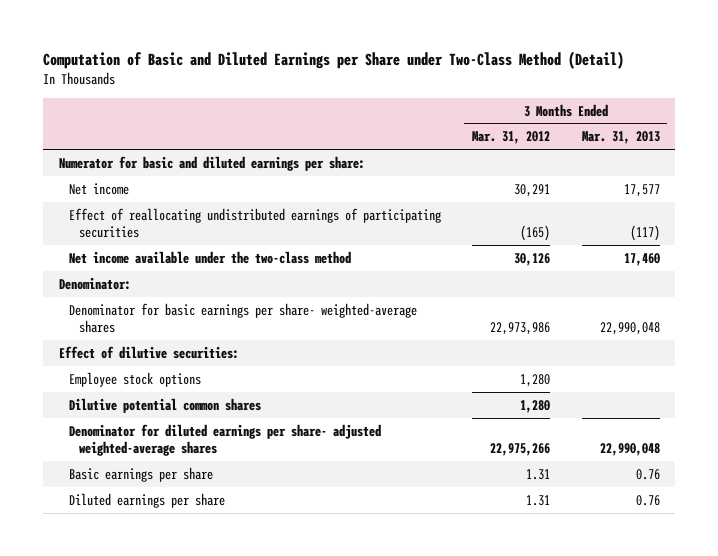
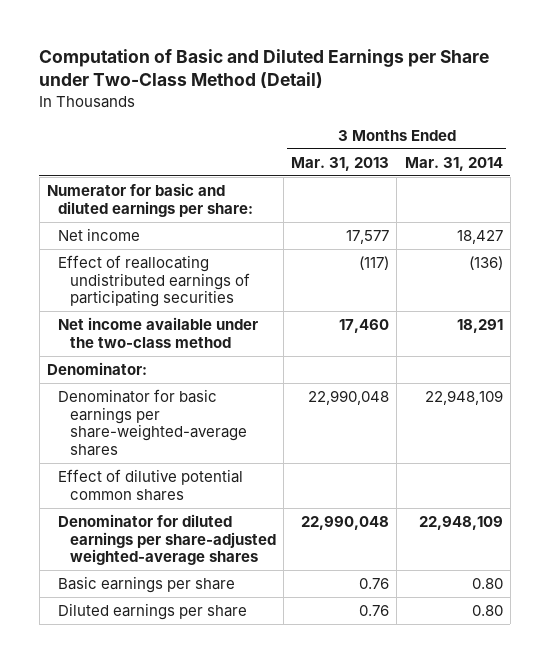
- | 3 Months Ended Mar. 31, 2012 | 3 Months Ended Mar. 31, 2013
+ | 3 Months Ended Mar. 31, 2013 | 3 Months Ended Mar. 31, 2014
- Denominator for basic earnings per share- weighted-average shares | 22,973,986 | 22,990,048
- Effect of dilutive securities:
- Employee stock options | 1,280 |
- Dilutive potential common shares | 1,280 |
- Denominator for diluted earnings per share- adjusted weighted-average shares | 22,975,266 | 22,990,048
+ Denominator for basic earnings per share-weighted-average shares | 22,990,048 | 22,948,109
+ Effect of dilutive potential common shares
+ Denominator for diluted earnings per share-adjusted weighted-average shares | 22,990,048 | 22,948,109

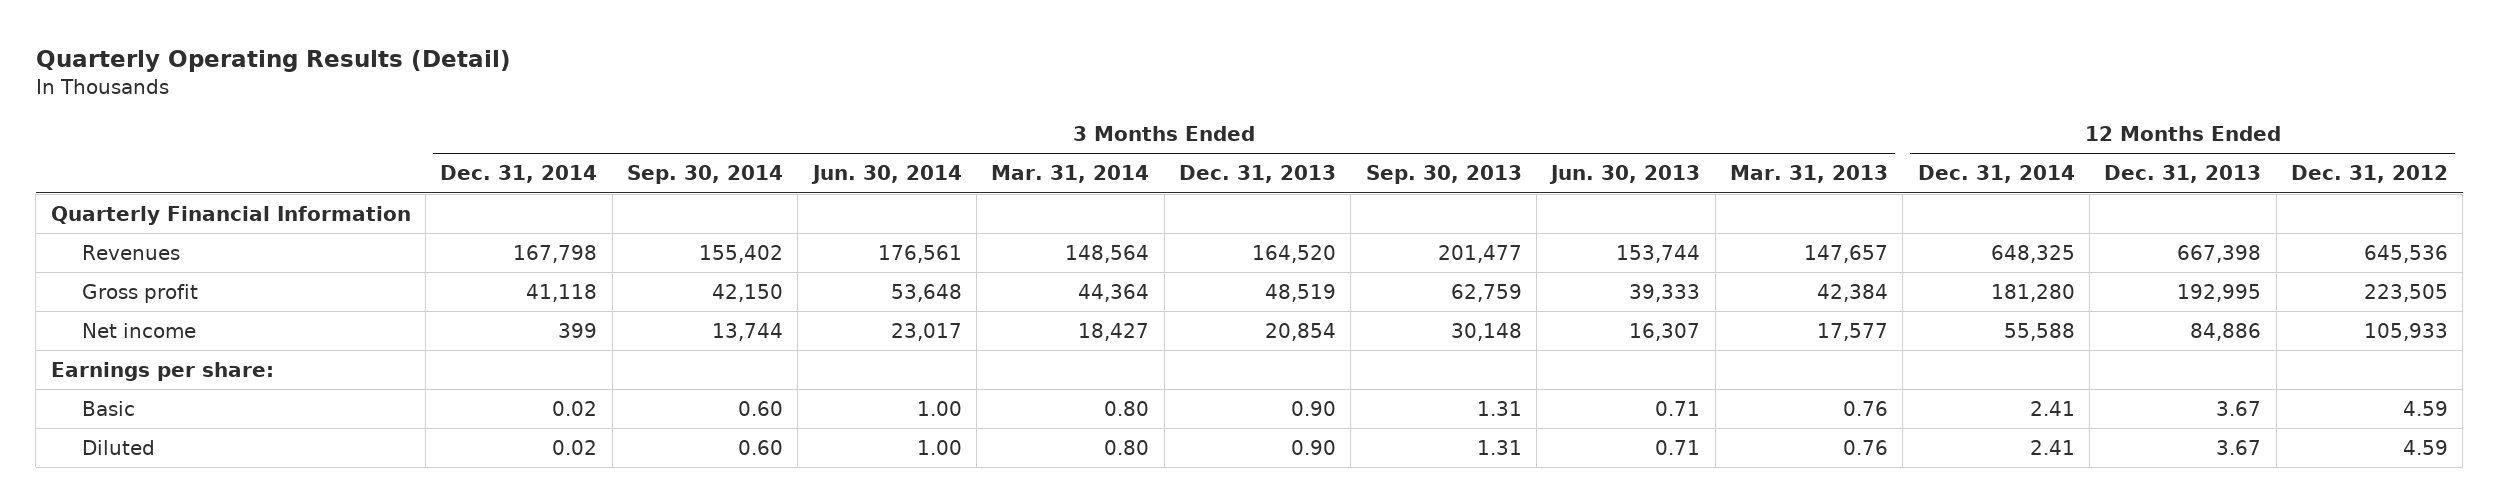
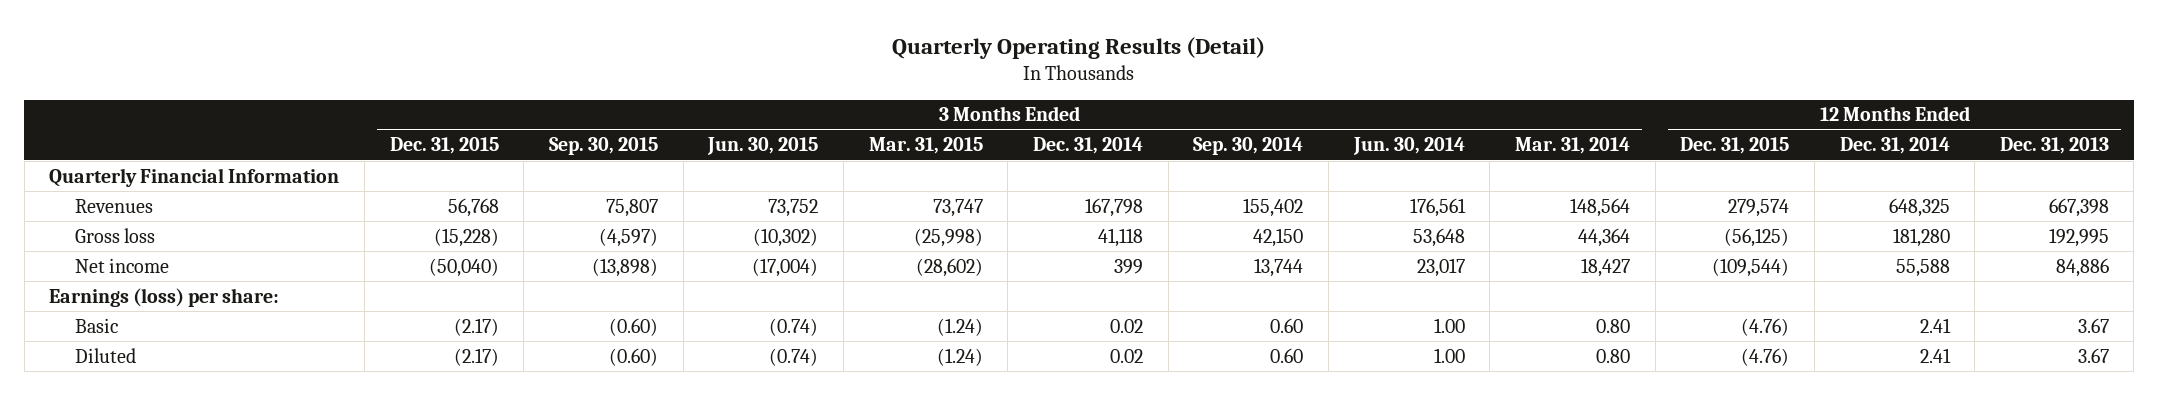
- | 3 Months Ended Dec. 31, 2014 | 3 Months Ended Sep. 30, 2014 | 3 Months Ended Jun. 30, 2014 | 3 Months Ended Mar. 31, 2014 | 3 Months Ended Dec. 31, 2013 | 3 Months Ended Sep. 30, 2013 | 3 Months Ended Jun. 30, 2013 | 3 Months Ended Mar. 31, 2013 | 12 Months Ended Dec. 31, 2014 | 12 Months Ended Dec. 31, 2013 | 12 Months Ended Dec. 31, 2012
+ | 3 Months Ended Dec. 31, 2015 | 3 Months Ended Sep. 30, 2015 | 3 Months Ended Jun. 30, 2015 | 3 Months Ended Mar. 31, 2015 | 3 Months Ended Dec. 31, 2014 | 3 Months Ended Sep. 30, 2014 | 3 Months Ended Jun. 30, 2014 | 3 Months Ended Mar. 31, 2014 | 12 Months Ended Dec. 31, 2015 | 12 Months Ended Dec. 31, 2014 | 12 Months Ended Dec. 31, 2013
- Gross profit | 41,118 | 42,150 | 53,648 | 44,364 | 48,519 | 62,759 | 39,333 | 42,384 | 181,280 | 192,995 | 223,505
+ Gross loss | (15,228) | (4,597) | (10,302) | (25,998) | 41,118 | 42,150 | 53,648 | 44,364 | (56,125) | 181,280 | 192,995
- Earnings per share:
+ Earnings (loss) per share:

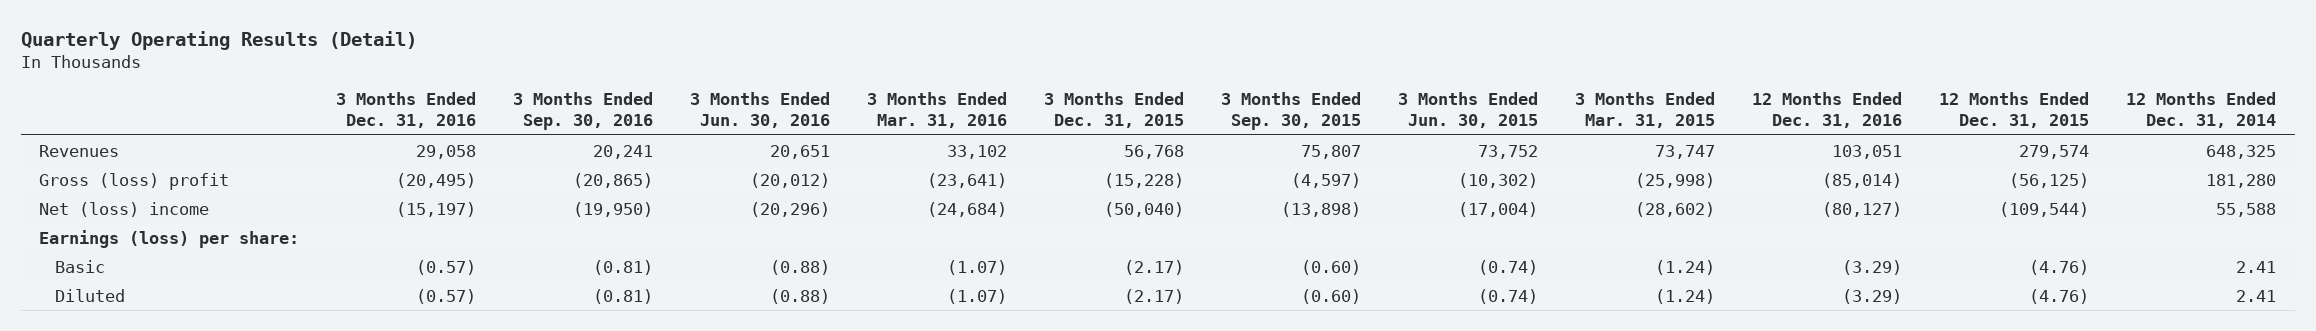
- | 3 Months Ended Dec. 31, 2015 | 3 Months Ended Sep. 30, 2015 | 3 Months Ended Jun. 30, 2015 | 3 Months Ended Mar. 31, 2015 | 3 Months Ended Dec. 31, 2014 | 3 Months Ended Sep. 30, 2014 | 3 Months Ended Jun. 30, 2014 | 3 Months Ended Mar. 31, 2014 | 12 Months Ended Dec. 31, 2015 | 12 Months Ended Dec. 31, 2014 | 12 Months Ended Dec. 31, 2013
+ | 3 Months Ended Dec. 31, 2016 | 3 Months Ended Sep. 30, 2016 | 3 Months Ended Jun. 30, 2016 | 3 Months Ended Mar. 31, 2016 | 3 Months Ended Dec. 31, 2015 | 3 Months Ended Sep. 30, 2015 | 3 Months Ended Jun. 30, 2015 | 3 Months Ended Mar. 31, 2015 | 12 Months Ended Dec. 31, 2016 | 12 Months Ended Dec. 31, 2015 | 12 Months Ended Dec. 31, 2014
- Quarterly Financial Information
- Gross loss | (15,228) | (4,597) | (10,302) | (25,998) | 41,118 | 42,150 | 53,648 | 44,364 | (56,125) | 181,280 | 192,995
- Net income | (50,040) | (13,898) | (17,004) | (28,602) | 399 | 13,744 | 23,017 | 18,427 | (109,544) | 55,588 | 84,886
+ Gross (loss) profit | (20,495) | (20,865) | (20,012) | (23,641) | (15,228) | (4,597) | (10,302) | (25,998) | (85,014) | (56,125) | 181,280
+ Net (loss) income | (15,197) | (19,950) | (20,296) | (24,684) | (50,040) | (13,898) | (17,004) | (28,602) | (80,127) | (109,544) | 55,588

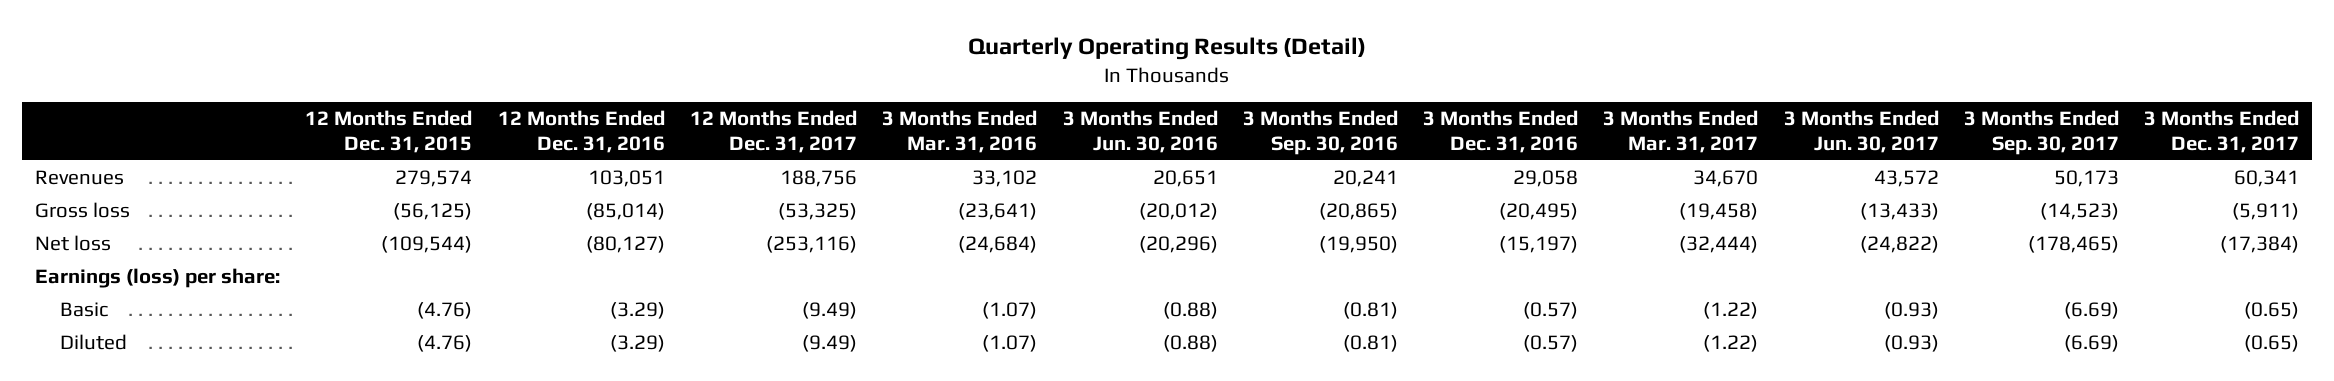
- | 3 Months Ended Dec. 31, 2016 | 3 Months Ended Sep. 30, 2016 | 3 Months Ended Jun. 30, 2016 | 3 Months Ended Mar. 31, 2016 | 3 Months Ended Dec. 31, 2015 | 3 Months Ended Sep. 30, 2015 | 3 Months Ended Jun. 30, 2015 | 3 Months Ended Mar. 31, 2015 | 12 Months Ended Dec. 31, 2016 | 12 Months Ended Dec. 31, 2015 | 12 Months Ended Dec. 31, 2014
+ | 12 Months Ended Dec. 31, 2015 | 12 Months Ended Dec. 31, 2016 | 12 Months Ended Dec. 31, 2017 | 3 Months Ended Mar. 31, 2016 | 3 Months Ended Jun. 30, 2016 | 3 Months Ended Sep. 30, 2016 | 3 Months Ended Dec. 31, 2016 | 3 Months Ended Mar. 31, 2017 | 3 Months Ended Jun. 30, 2017 | 3 Months Ended Sep. 30, 2017 | 3 Months Ended Dec. 31, 2017
- Gross (loss) profit | (20,495) | (20,865) | (20,012) | (23,641) | (15,228) | (4,597) | (10,302) | (25,998) | (85,014) | (56,125) | 181,280
- Net (loss) income | (15,197) | (19,950) | (20,296) | (24,684) | (50,040) | (13,898) | (17,004) | (28,602) | (80,127) | (109,544) | 55,588
+ Gross loss | (56,125) | (85,014) | (53,325) | (23,641) | (20,012) | (20,865) | (20,495) | (19,458) | (13,433) | (14,523) | (5,911)
+ Net loss | (109,544) | (80,127) | (253,116) | (24,684) | (20,296) | (19,950) | (15,197) | (32,444) | (24,822) | (178,465) | (17,384)

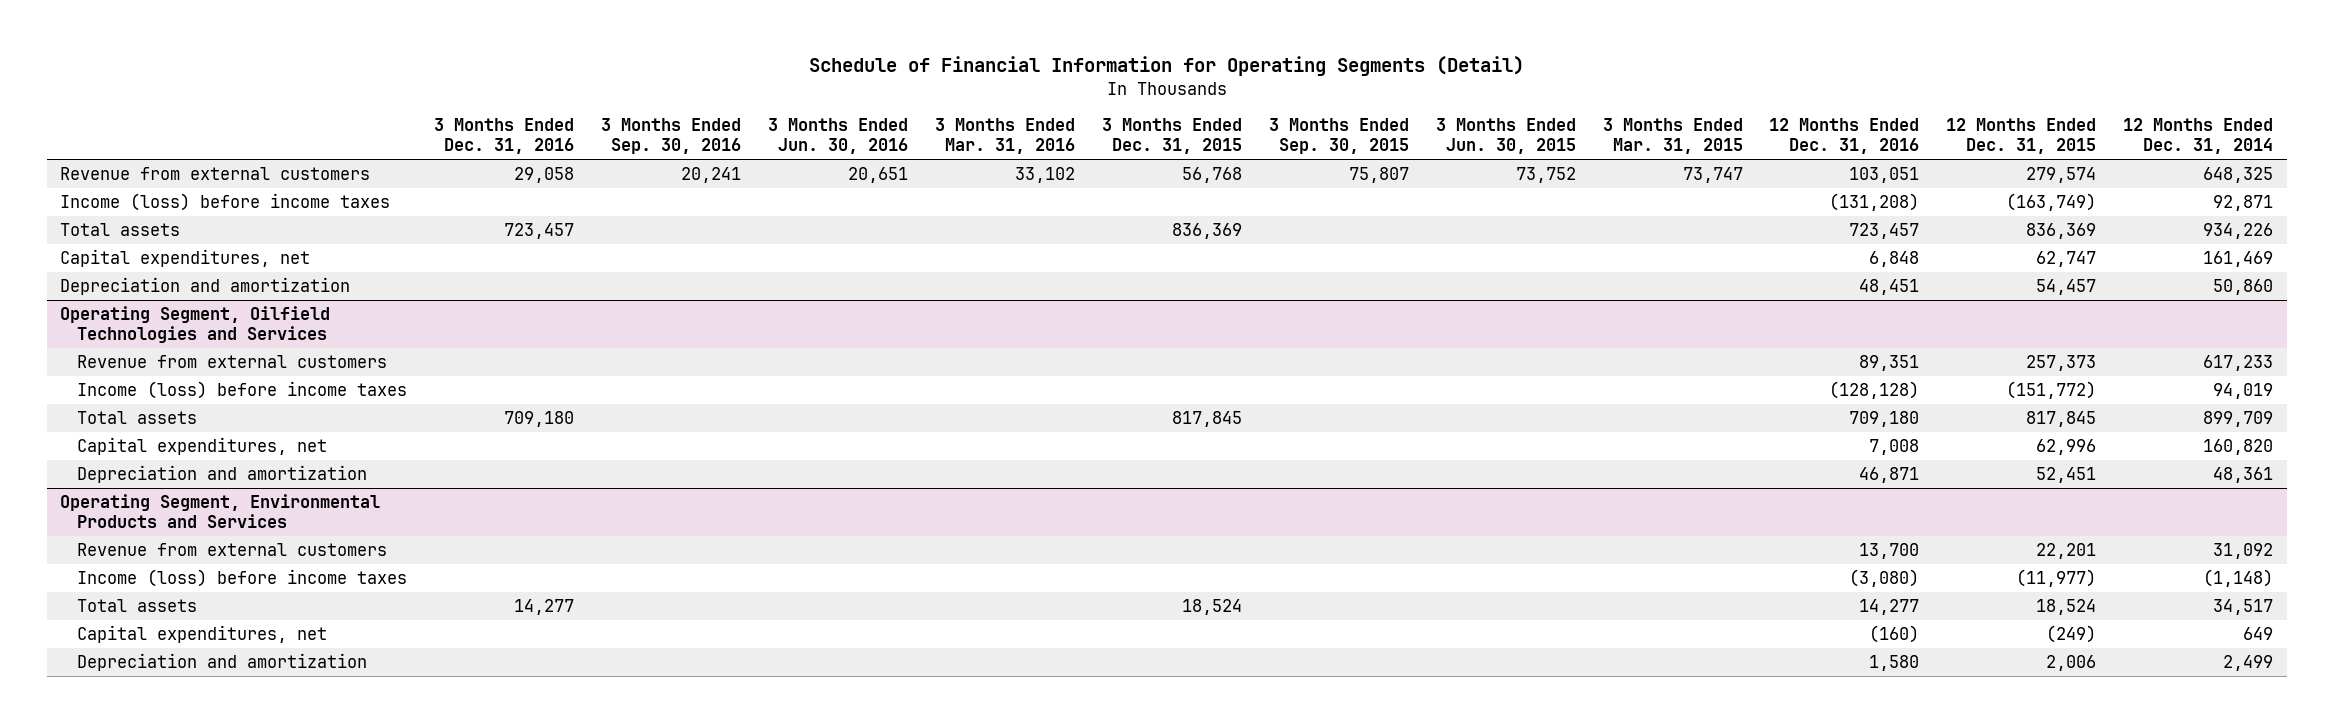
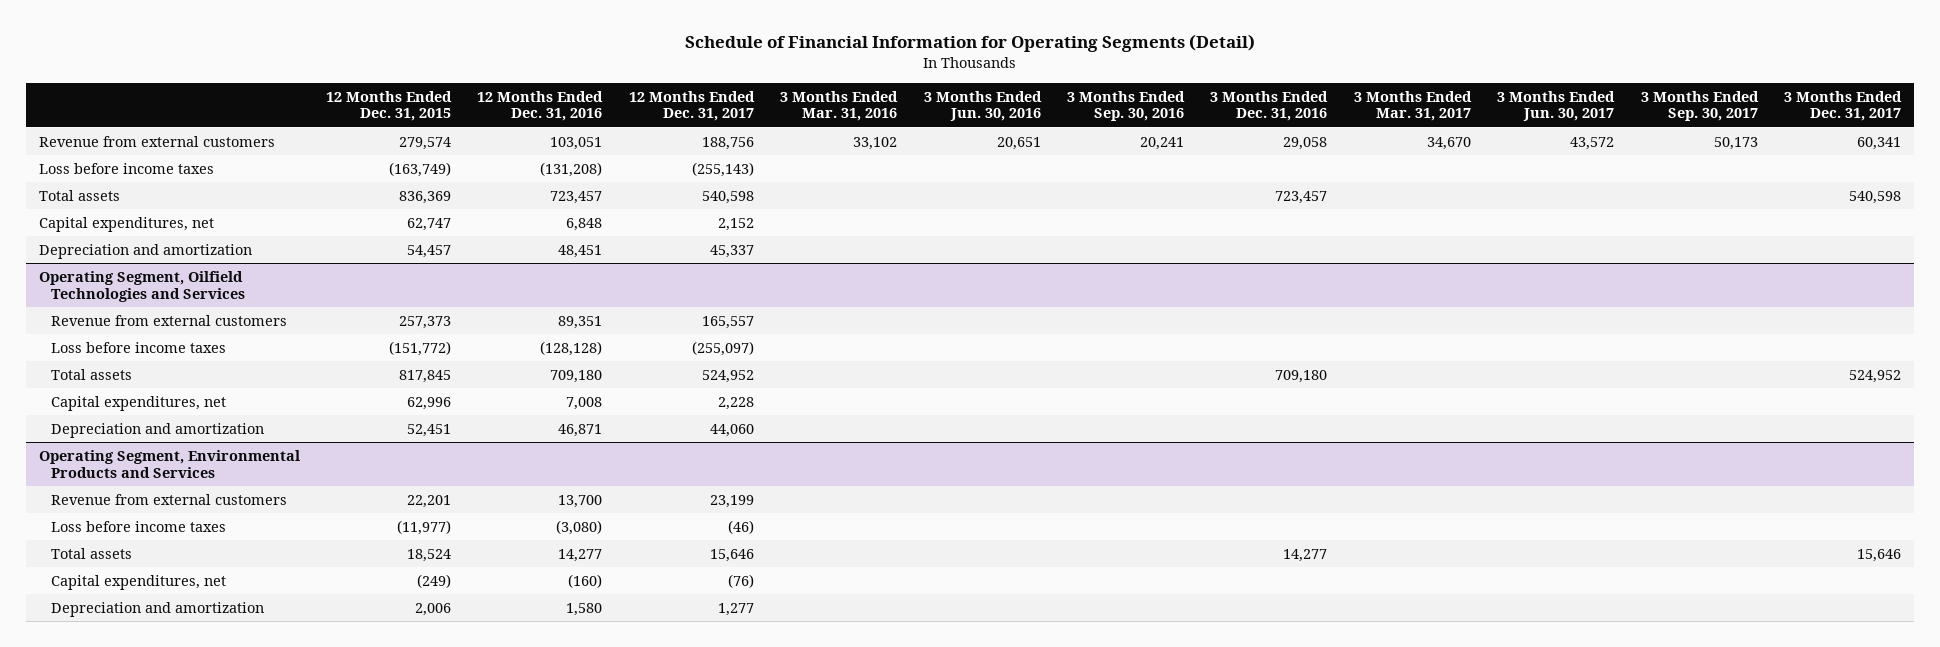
- | 3 Months Ended Dec. 31, 2016 | 3 Months Ended Sep. 30, 2016 | 3 Months Ended Jun. 30, 2016 | 3 Months Ended Mar. 31, 2016 | 3 Months Ended Dec. 31, 2015 | 3 Months Ended Sep. 30, 2015 | 3 Months Ended Jun. 30, 2015 | 3 Months Ended Mar. 31, 2015 | 12 Months Ended Dec. 31, 2016 | 12 Months Ended Dec. 31, 2015 | 12 Months Ended Dec. 31, 2014
+ | 12 Months Ended Dec. 31, 2015 | 12 Months Ended Dec. 31, 2016 | 12 Months Ended Dec. 31, 2017 | 3 Months Ended Mar. 31, 2016 | 3 Months Ended Jun. 30, 2016 | 3 Months Ended Sep. 30, 2016 | 3 Months Ended Dec. 31, 2016 | 3 Months Ended Mar. 31, 2017 | 3 Months Ended Jun. 30, 2017 | 3 Months Ended Sep. 30, 2017 | 3 Months Ended Dec. 31, 2017
- Income (loss) before income taxes | | | | | | | | | (131,208) | (163,749) | 92,871
+ Loss before income taxes | (163,749) | (131,208) | (255,143) | | | | | | | |
@ Operating Segment, Oilfield Technologies and Services
- Income (loss) before income taxes | | | | | | | | | (128,128) | (151,772) | 94,019
+ Loss before income taxes | (151,772) | (128,128) | (255,097) | | | | | | | |
@ Operating Segment, Environmental Products and Services
- Income (loss) before income taxes | | | | | | | | | (3,080) | (11,977) | (1,148)
+ Loss before income taxes | (11,977) | (3,080) | (46) | | | | | | | |

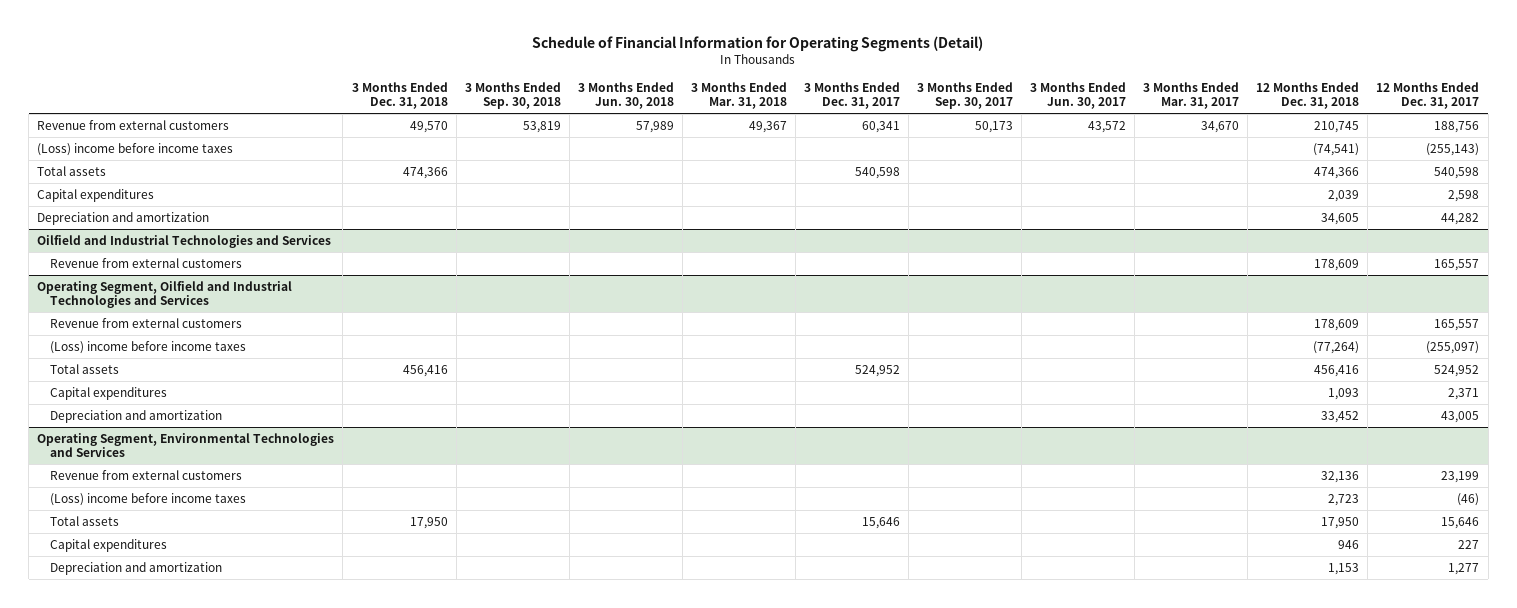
- | 12 Months Ended Dec. 31, 2015 | 12 Months Ended Dec. 31, 2016 | 12 Months Ended Dec. 31, 2017 | 3 Months Ended Mar. 31, 2016 | 3 Months Ended Jun. 30, 2016 | 3 Months Ended Sep. 30, 2016 | 3 Months Ended Dec. 31, 2016 | 3 Months Ended Mar. 31, 2017 | 3 Months Ended Jun. 30, 2017 | 3 Months Ended Sep. 30, 2017 | 3 Months Ended Dec. 31, 2017
+ | 3 Months Ended Dec. 31, 2018 | 3 Months Ended Sep. 30, 2018 | 3 Months Ended Jun. 30, 2018 | 3 Months Ended Mar. 31, 2018 | 3 Months Ended Dec. 31, 2017 | 3 Months Ended Sep. 30, 2017 | 3 Months Ended Jun. 30, 2017 | 3 Months Ended Mar. 31, 2017 | 12 Months Ended Dec. 31, 2018 | 12 Months Ended Dec. 31, 2017
- Loss before income taxes | (163,749) | (131,208) | (255,143) | | | | | | | |
+ (Loss) income before income taxes | | | | | | | | | (74,541) | (255,143)
- Capital expenditures, net | 62,747 | 6,848 | 2,152 | | | | | | | |
- Depreciation and amortization | 54,457 | 48,451 | 45,337 | | | | | | | |
- Operating Segment, Oilfield Technologies and Services
+ Capital expenditures | | | | | | | | | 2,039 | 2,598
+ Depreciation and amortization | | | | | | | | | 34,605 | 44,282
+ Oilfield and Industrial Technologies and Services
- Loss before income taxes | (151,772) | (128,128) | (255,097) | | | | | | | |
+ Operating Segment, Oilfield and Industrial Technologies and Services
+ Revenue from external customers | | | | | | | | | 178,609 | 165,557
+ (Loss) income before income taxes | | | | | | | | | (77,264) | (255,097)
- Capital expenditures, net | 62,996 | 7,008 | 2,228 | | | | | | | |
- Depreciation and amortization | 52,451 | 46,871 | 44,060 | | | | | | | |
- Operating Segment, Environmental Products and Services
+ Capital expenditures | | | | | | | | | 1,093 | 2,371
+ Depreciation and amortization | | | | | | | | | 33,452 | 43,005
+ Operating Segment, Environmental Technologies and Services
- Loss before income taxes | (11,977) | (3,080) | (46) | | | | | | | |
+ (Loss) income before income taxes | | | | | | | | | 2,723 | (46)
- Capital expenditures, net | (249) | (160) | (76) | | | | | | | |
+ Capital expenditures | | | | | | | | | 946 | 227

